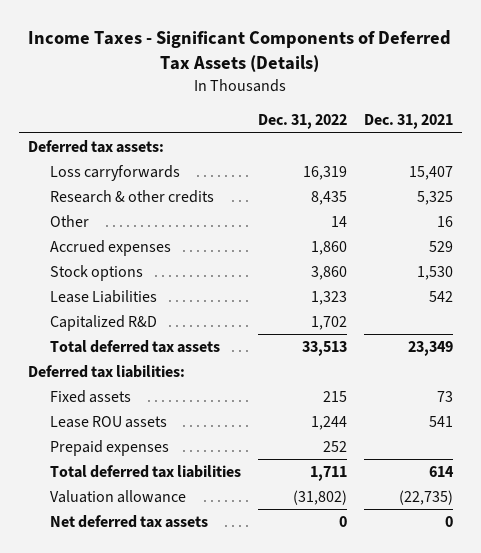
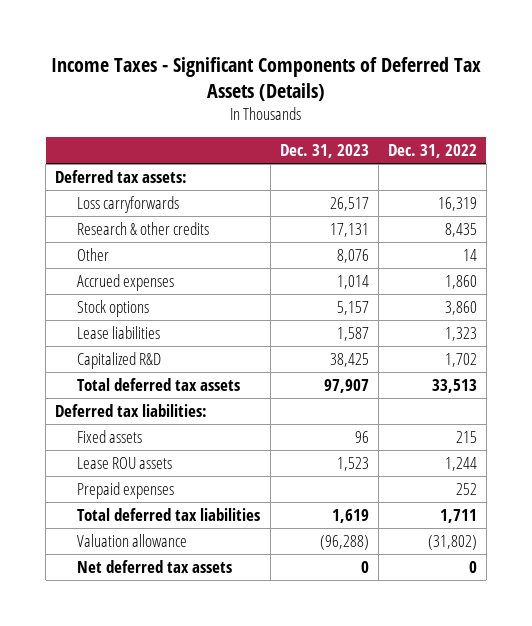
- | Dec. 31, 2022 | Dec. 31, 2021
+ | Dec. 31, 2023 | Dec. 31, 2022
- Lease Liabilities | 1,323 | 542
+ Lease liabilities | 1,587 | 1,323

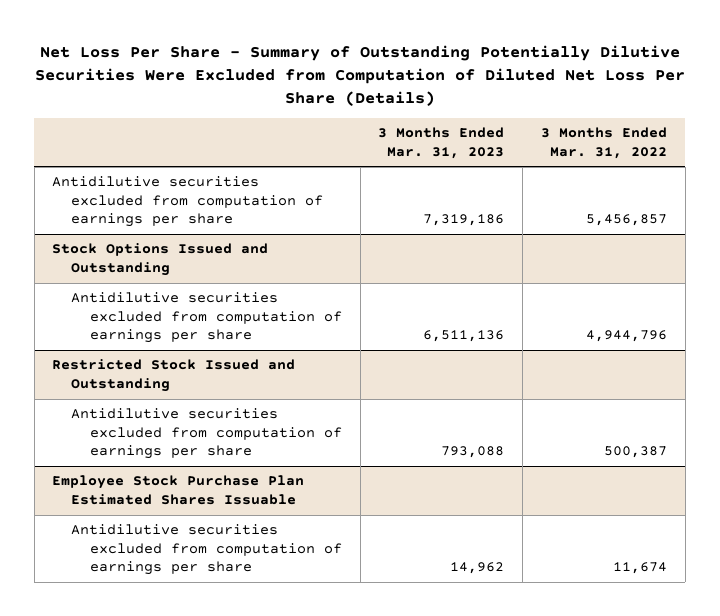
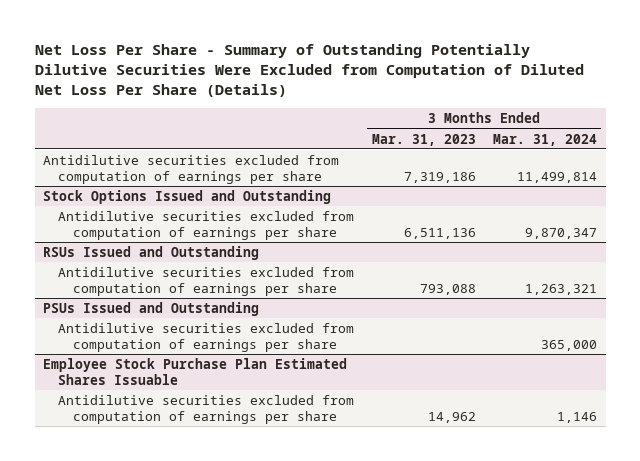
- | 3 Months Ended Mar. 31, 2023 | 3 Months Ended Mar. 31, 2022
+ | 3 Months Ended Mar. 31, 2023 | 3 Months Ended Mar. 31, 2024
- Restricted Stock Issued and Outstanding
+ RSUs Issued and Outstanding
+ PSUs Issued and Outstanding
+ Antidilutive securities excluded from computation of earnings per share | | 365,000

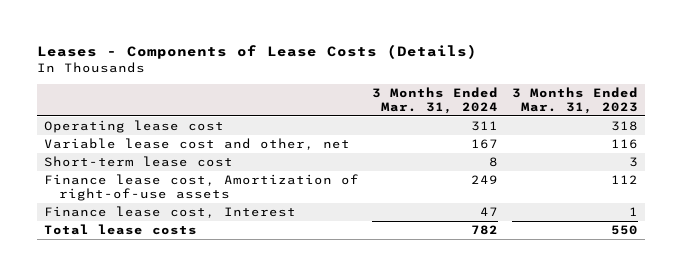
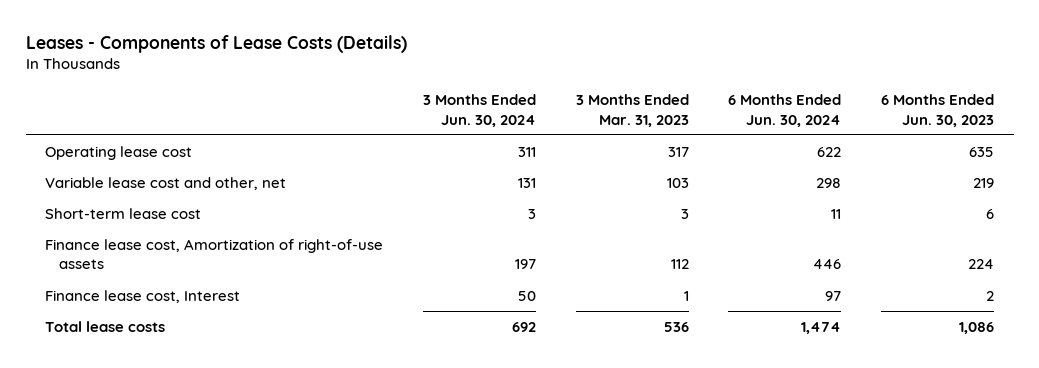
- | 3 Months Ended Mar. 31, 2024 | 3 Months Ended Mar. 31, 2023
+ | 3 Months Ended Jun. 30, 2024 | 3 Months Ended Mar. 31, 2023 | 6 Months Ended Jun. 30, 2024 | 6 Months Ended Jun. 30, 2023
- Operating lease cost | 311 | 318
- Variable lease cost and other, net | 167 | 116
+ Operating lease cost | 311 | 317 | 622 | 635
+ Variable lease cost and other, net | 131 | 103 | 298 | 219
- Total lease costs | 782 | 550
+ Total lease costs | 692 | 536 | 1,474 | 1,086

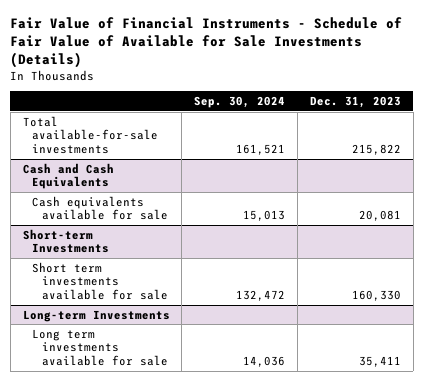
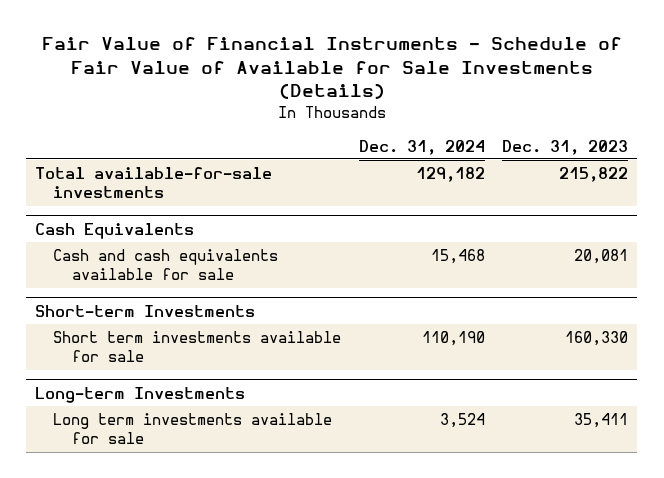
- | Sep. 30, 2024 | Dec. 31, 2023
+ | Dec. 31, 2024 | Dec. 31, 2023
- Cash and Cash Equivalents
- Cash equivalents available for sale | 15,013 | 20,081
+ Cash Equivalents
+ Cash and cash equivalents available for sale | 15,468 | 20,081

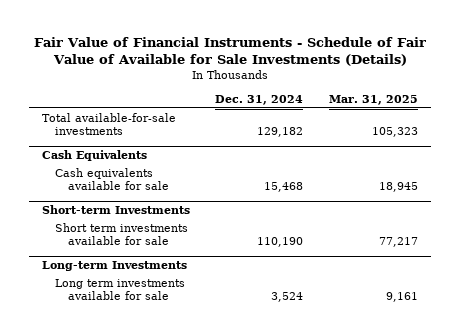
- | Dec. 31, 2024 | Dec. 31, 2023
+ | Dec. 31, 2024 | Mar. 31, 2025
@ Cash Equivalents
- Cash and cash equivalents available for sale | 15,468 | 20,081
+ Cash equivalents available for sale | 15,468 | 18,945

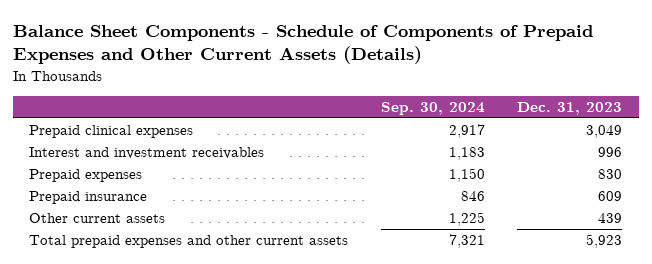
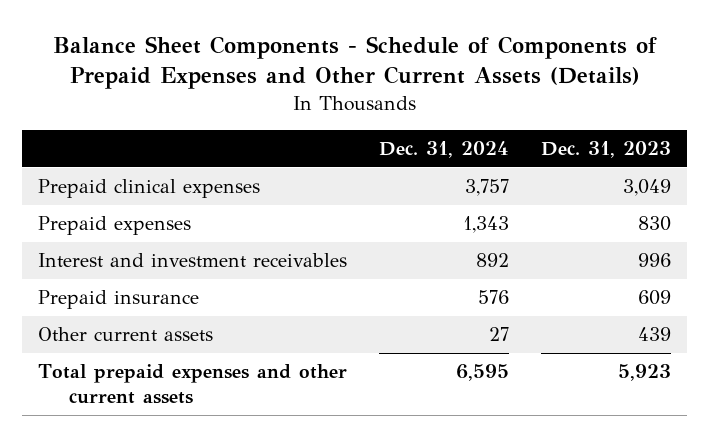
- | Sep. 30, 2024 | Dec. 31, 2023
+ | Dec. 31, 2024 | Dec. 31, 2023
moved down: Interest and investment receivables | 892 | 996

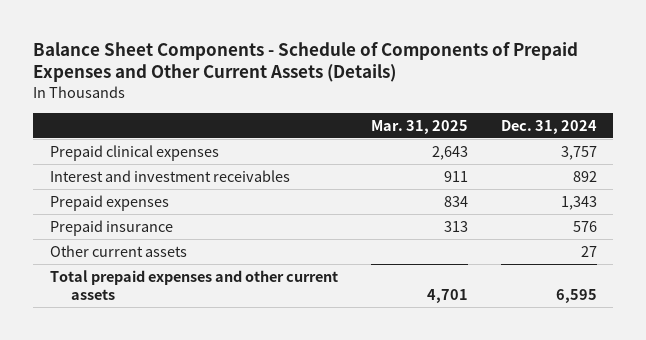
- | Dec. 31, 2024 | Dec. 31, 2023
+ | Mar. 31, 2025 | Dec. 31, 2024
moved down: Prepaid expenses | 834 | 1,343

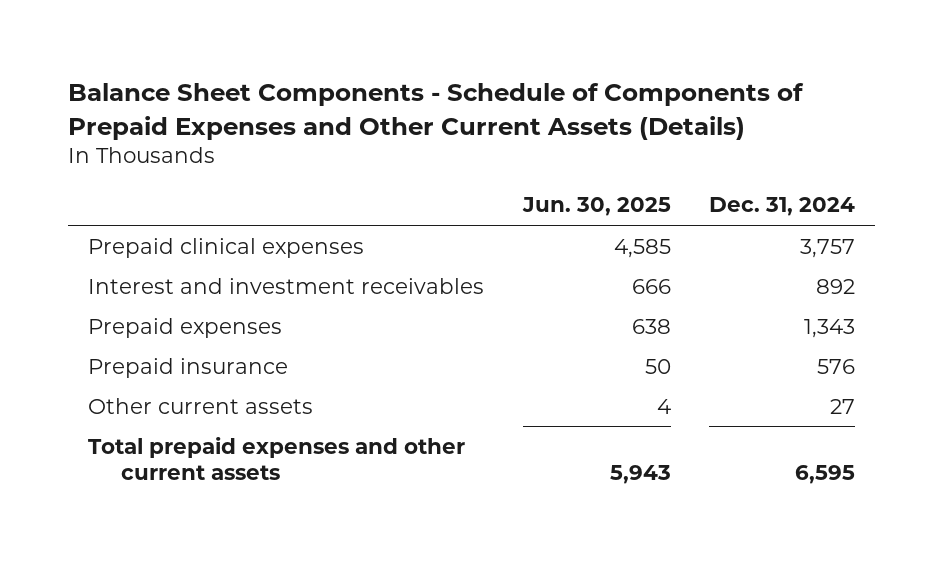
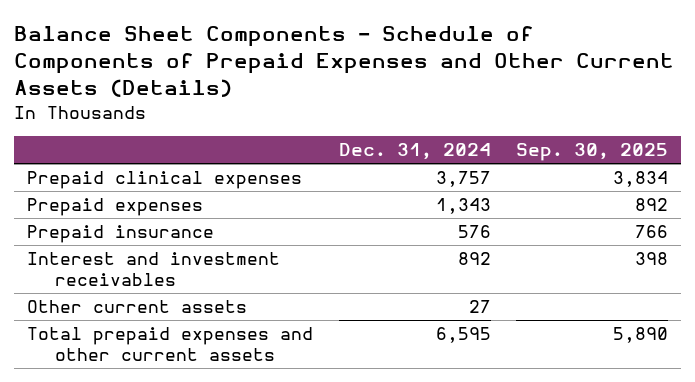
- | Jun. 30, 2025 | Dec. 31, 2024
+ | Dec. 31, 2024 | Sep. 30, 2025
moved down: Interest and investment receivables | 892 | 398

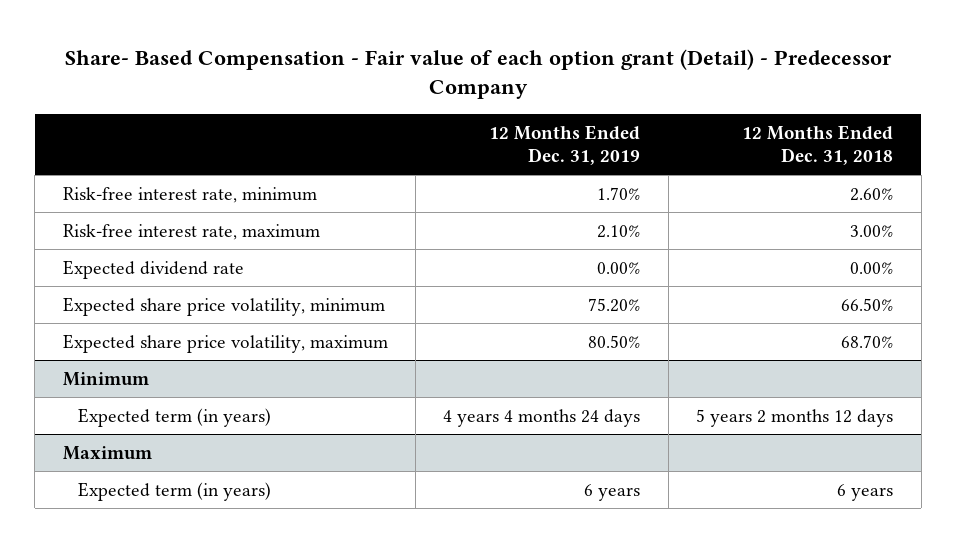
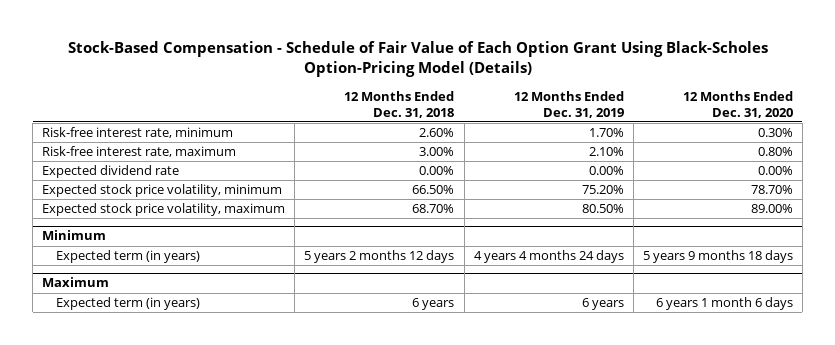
- Share- Based Compensation - Fair value of each option grant (Detail) - Predecessor Company
+ Stock-Based Compensation - Schedule of Fair Value of Each Option Grant Using Black-Scholes Option-Pricing Model (Details)
- | 12 Months Ended Dec. 31, 2019 | 12 Months Ended Dec. 31, 2018
+ | 12 Months Ended Dec. 31, 2018 | 12 Months Ended Dec. 31, 2019 | 12 Months Ended Dec. 31, 2020
- Expected share price volatility, minimum | 75.20% | 66.50%
- Expected share price volatility, maximum | 80.50% | 68.70%
+ Expected stock price volatility, minimum | 66.50% | 75.20% | 78.70%
+ Expected stock price volatility, maximum | 68.70% | 80.50% | 89.00%

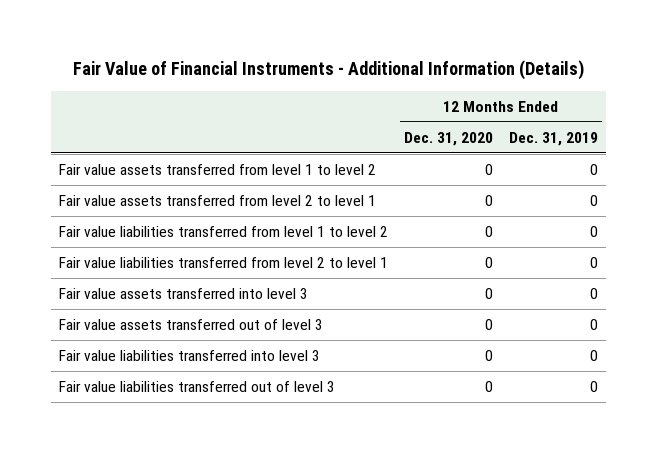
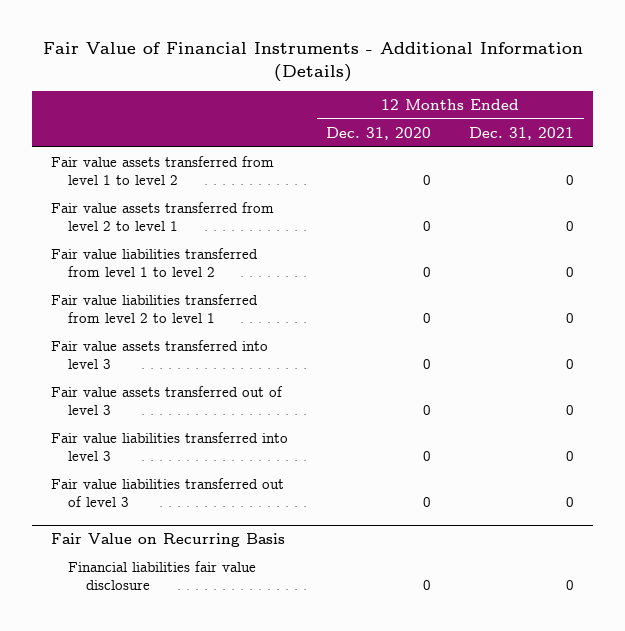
- | 12 Months Ended Dec. 31, 2020 | 12 Months Ended Dec. 31, 2019
+ | 12 Months Ended Dec. 31, 2020 | 12 Months Ended Dec. 31, 2021
+ Fair Value on Recurring Basis
+ Financial liabilities fair value disclosure | 0 | 0

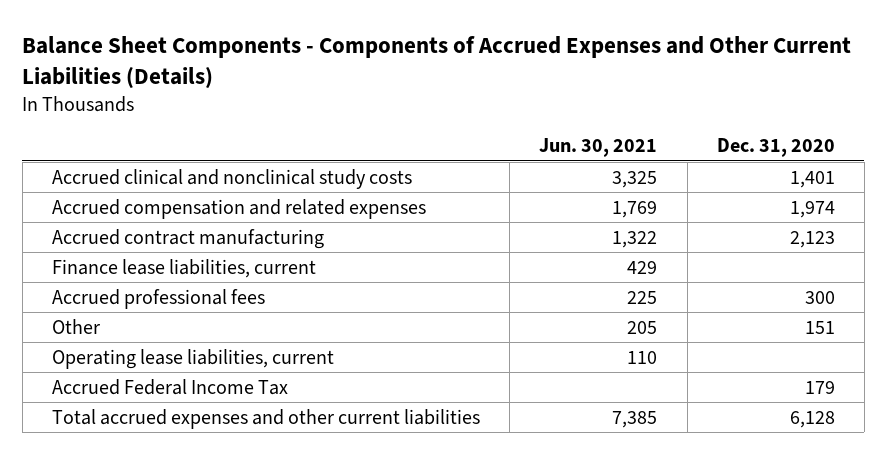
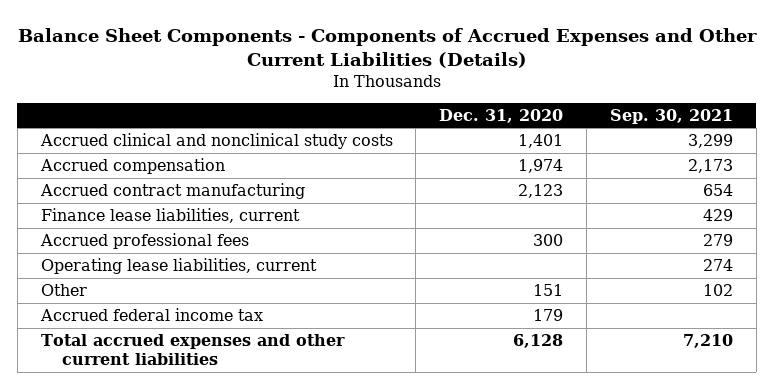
- | Jun. 30, 2021 | Dec. 31, 2020
+ | Dec. 31, 2020 | Sep. 30, 2021
- Accrued compensation and related expenses | 1,769 | 1,974
+ Accrued compensation | 1,974 | 2,173
- Accrued Federal Income Tax | | 179
moved down: Other | 151 | 102
+ Accrued federal income tax | 179 |

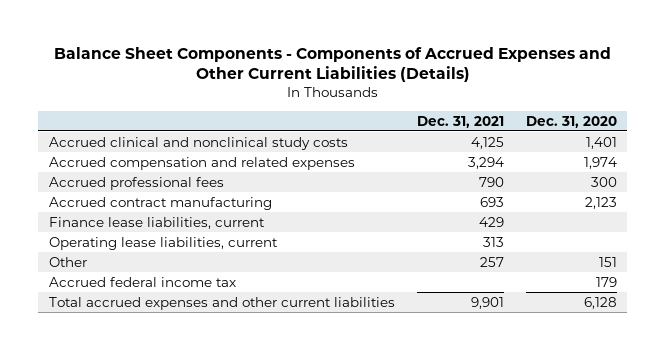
- | Dec. 31, 2020 | Sep. 30, 2021
+ | Dec. 31, 2021 | Dec. 31, 2020
- Accrued compensation | 1,974 | 2,173
+ Accrued compensation and related expenses | 3,294 | 1,974
moved up: Accrued professional fees | 790 | 300

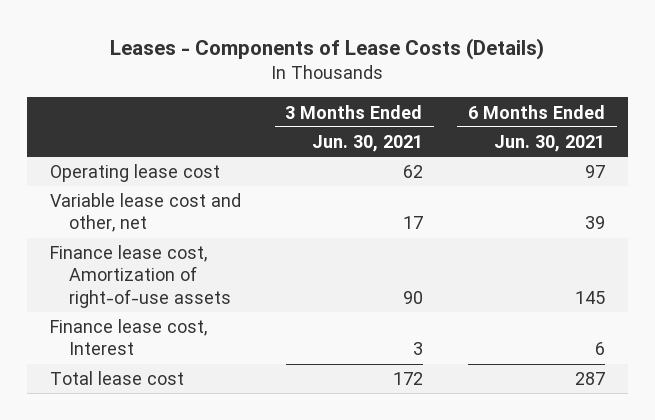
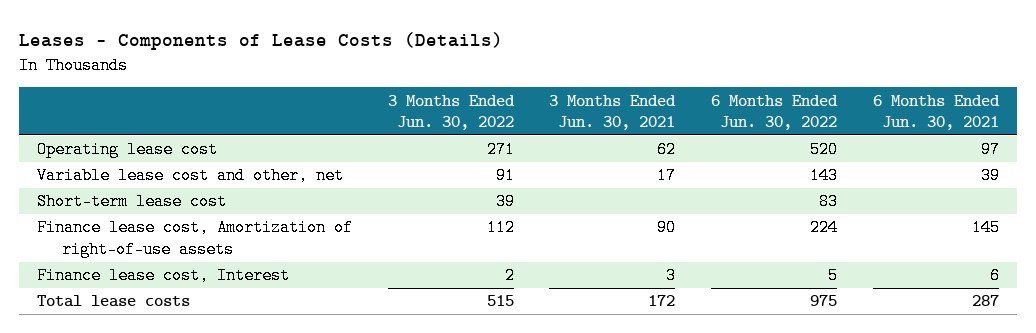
- | 3 Months Ended Jun. 30, 2021 | 6 Months Ended Jun. 30, 2021
+ | 3 Months Ended Jun. 30, 2022 | 3 Months Ended Jun. 30, 2021 | 6 Months Ended Jun. 30, 2022 | 6 Months Ended Jun. 30, 2021
+ Short-term lease cost | 39 | | 83 |
- Total lease cost | 172 | 287
+ Total lease costs | 515 | 172 | 975 | 287

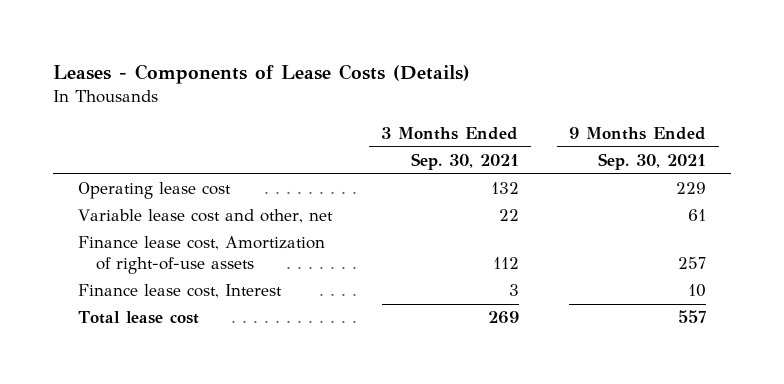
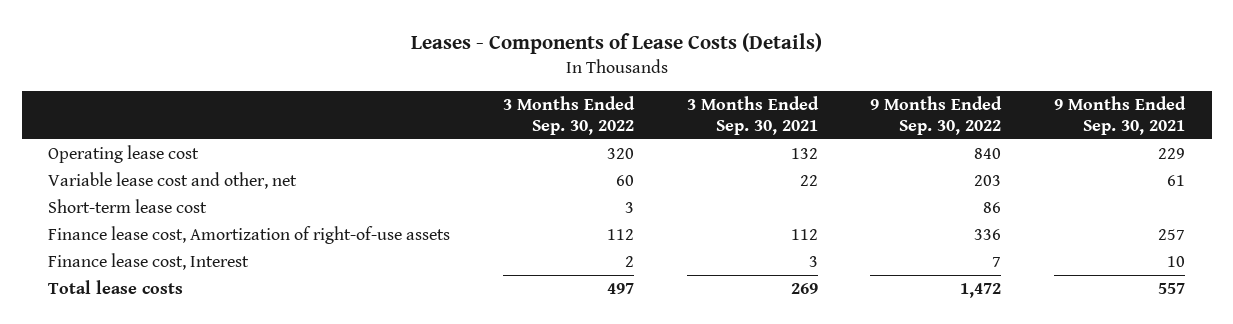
- | 3 Months Ended Sep. 30, 2021 | 9 Months Ended Sep. 30, 2021
+ | 3 Months Ended Sep. 30, 2022 | 3 Months Ended Sep. 30, 2021 | 9 Months Ended Sep. 30, 2022 | 9 Months Ended Sep. 30, 2021
+ Short-term lease cost | 3 | | 86 |
- Total lease cost | 269 | 557
+ Total lease costs | 497 | 269 | 1,472 | 557

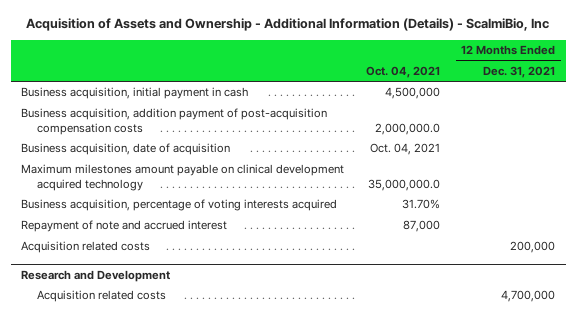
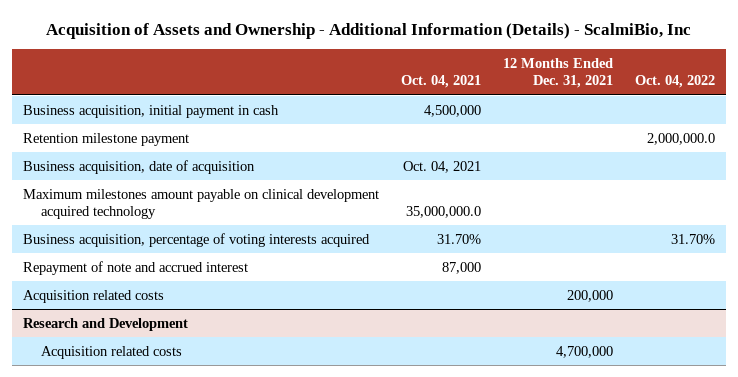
- | Oct. 04, 2021 | 12 Months Ended Dec. 31, 2021
+ | Oct. 04, 2021 | 12 Months Ended Dec. 31, 2021 | Oct. 04, 2022
- Business acquisition, addition payment of post-acquisition compensation costs | 2,000,000.0 |
+ Retention milestone payment | | | 2,000,000.0

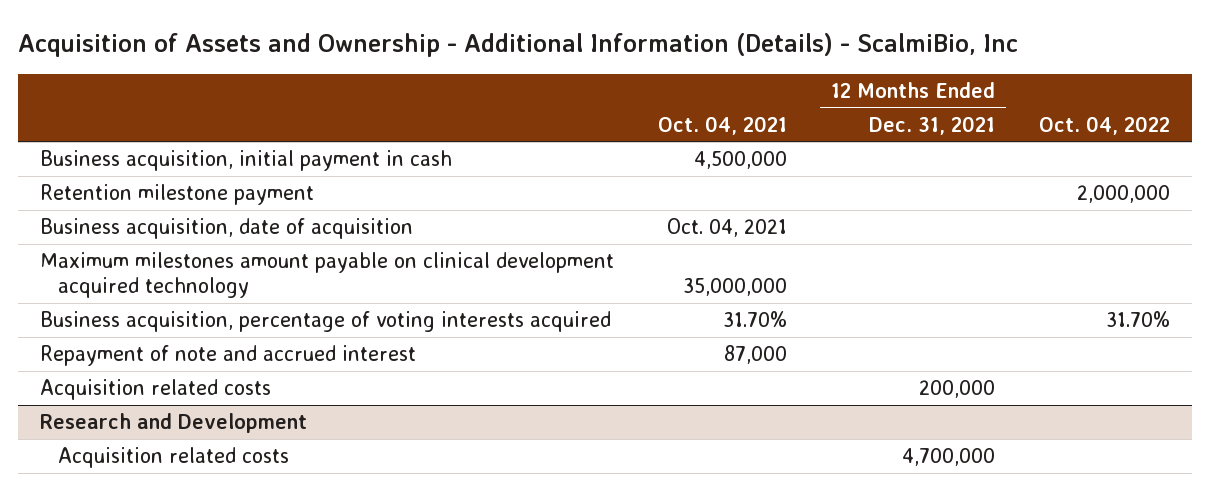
- Retention milestone payment | | | 2,000,000.0
+ Retention milestone payment | | | 2,000,000
- Maximum milestones amount payable on clinical development acquired technology | 35,000,000.0 | |
+ Maximum milestones amount payable on clinical development acquired technology | 35,000,000 | |

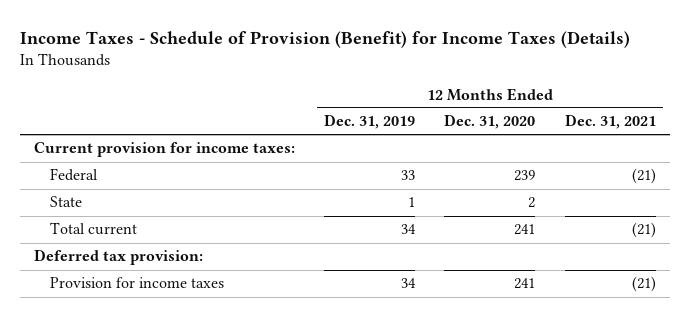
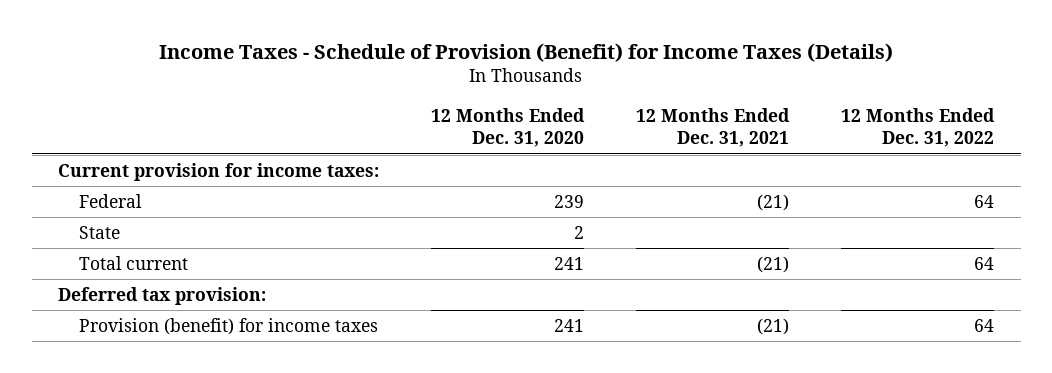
- | 12 Months Ended Dec. 31, 2019 | 12 Months Ended Dec. 31, 2020 | 12 Months Ended Dec. 31, 2021
+ | 12 Months Ended Dec. 31, 2020 | 12 Months Ended Dec. 31, 2021 | 12 Months Ended Dec. 31, 2022
- Provision for income taxes | 34 | 241 | (21)
+ Provision (benefit) for income taxes | 241 | (21) | 64

